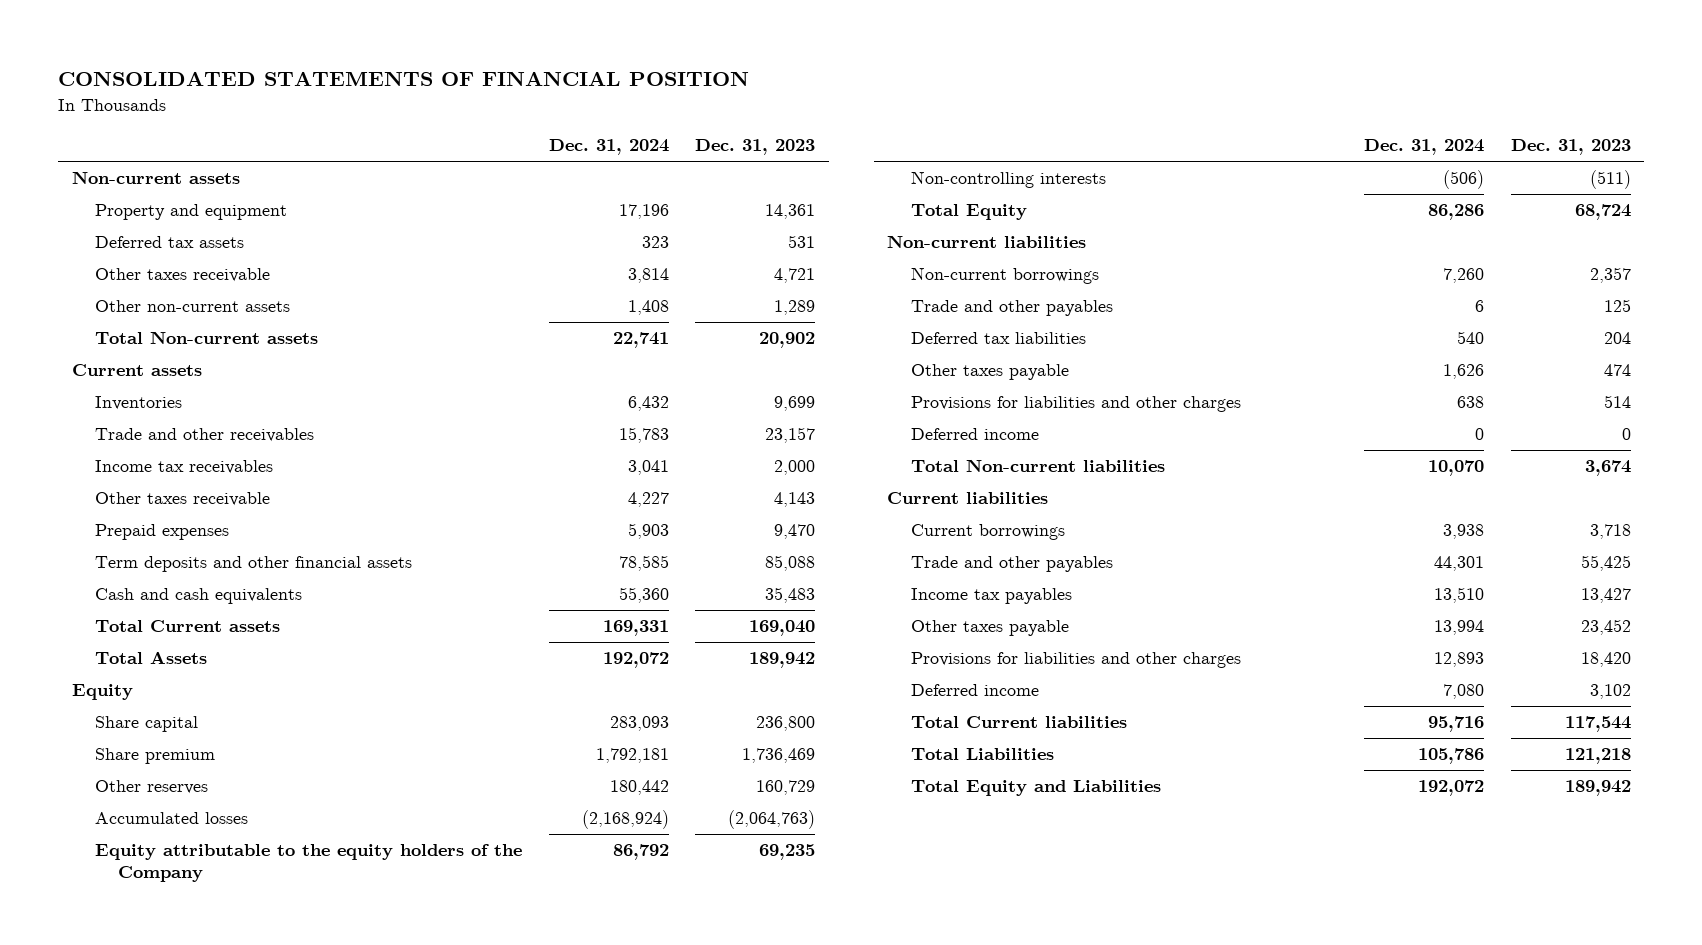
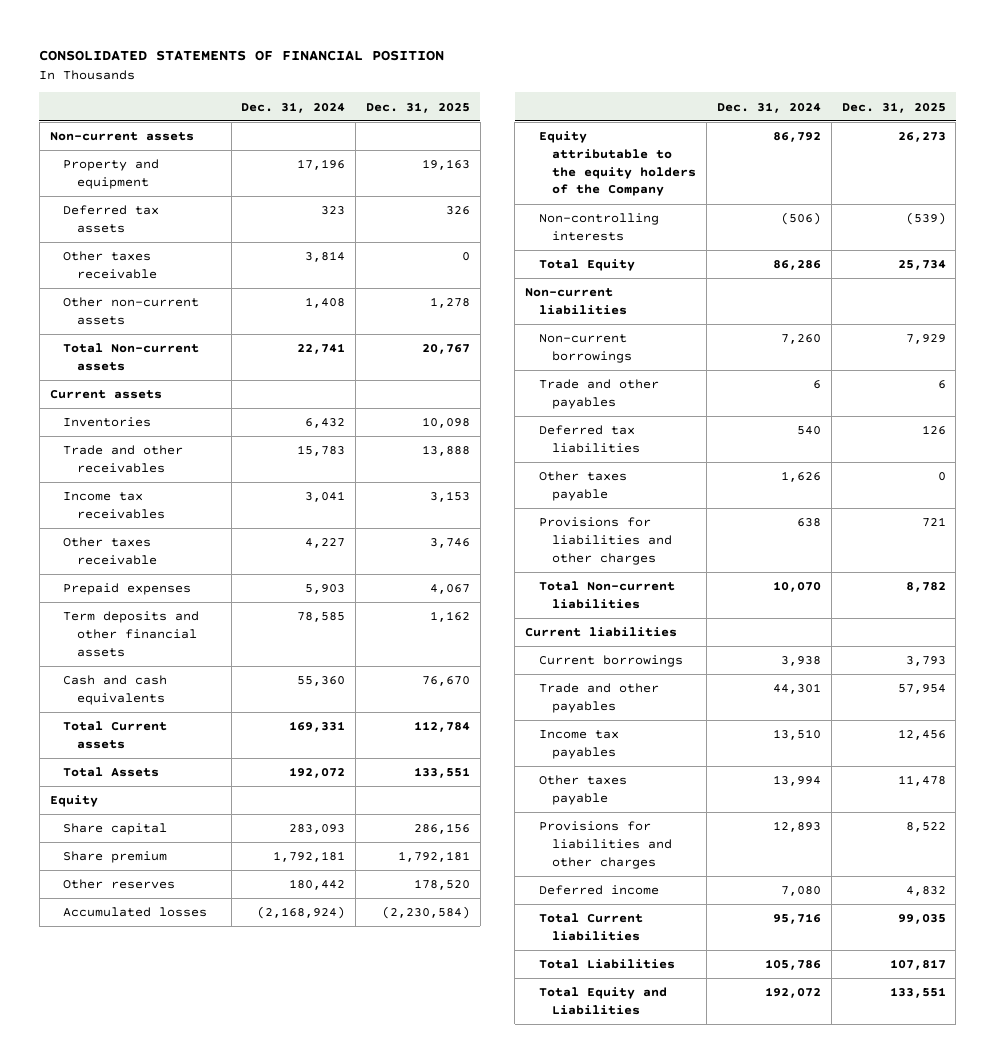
- | Dec. 31, 2024 | Dec. 31, 2023
+ | Dec. 31, 2024 | Dec. 31, 2025
- Deferred income | 0 | 0

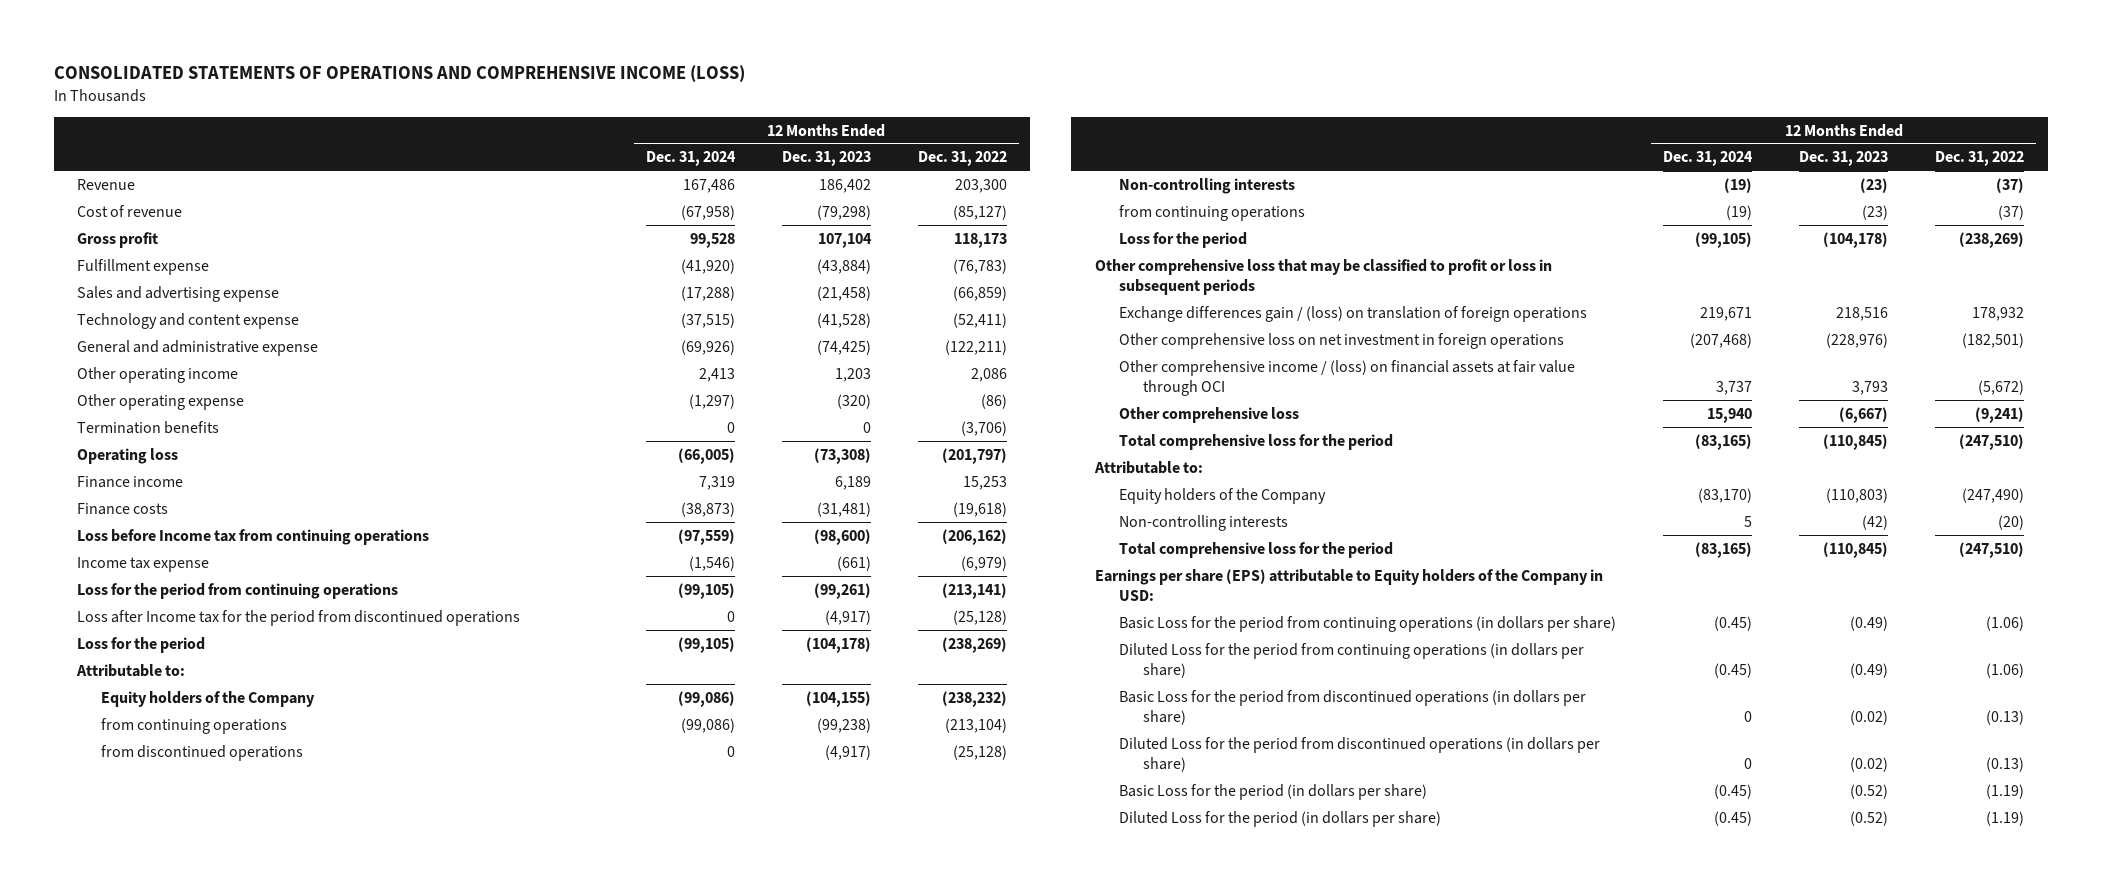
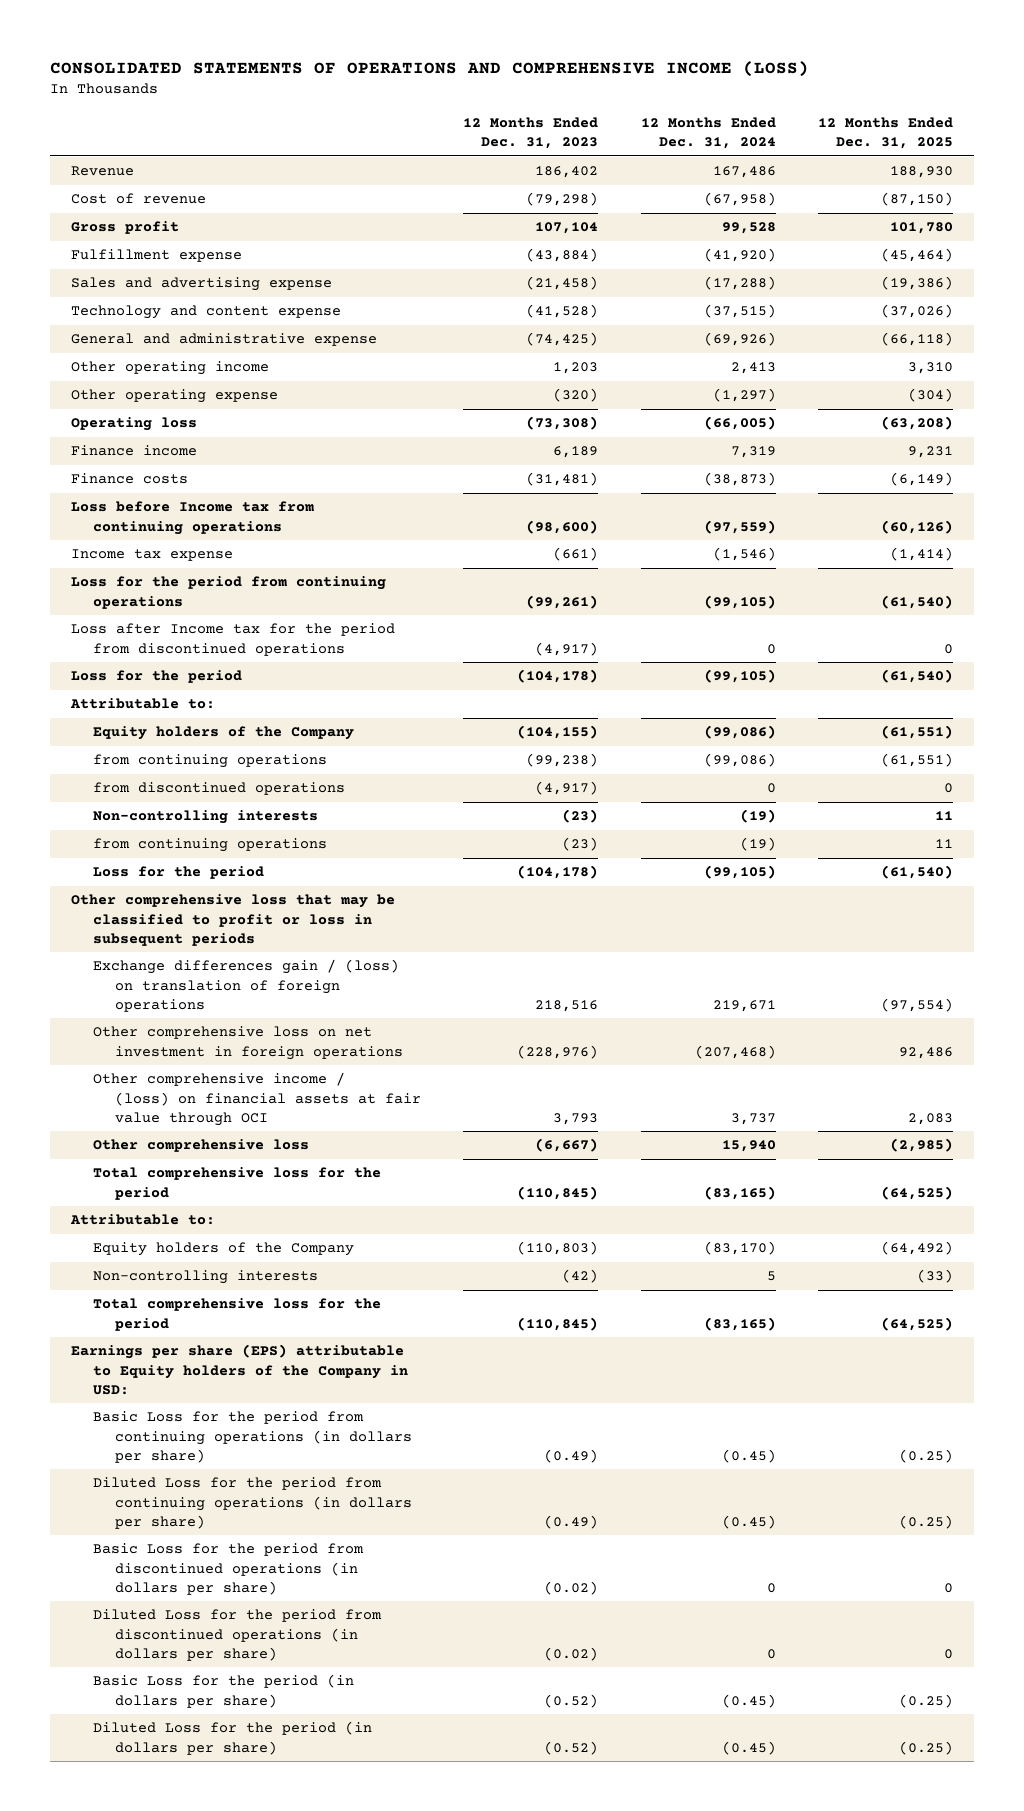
- | 12 Months Ended Dec. 31, 2024 | 12 Months Ended Dec. 31, 2023 | 12 Months Ended Dec. 31, 2022
+ | 12 Months Ended Dec. 31, 2023 | 12 Months Ended Dec. 31, 2024 | 12 Months Ended Dec. 31, 2025
- Termination benefits | 0 | 0 | (3,706)

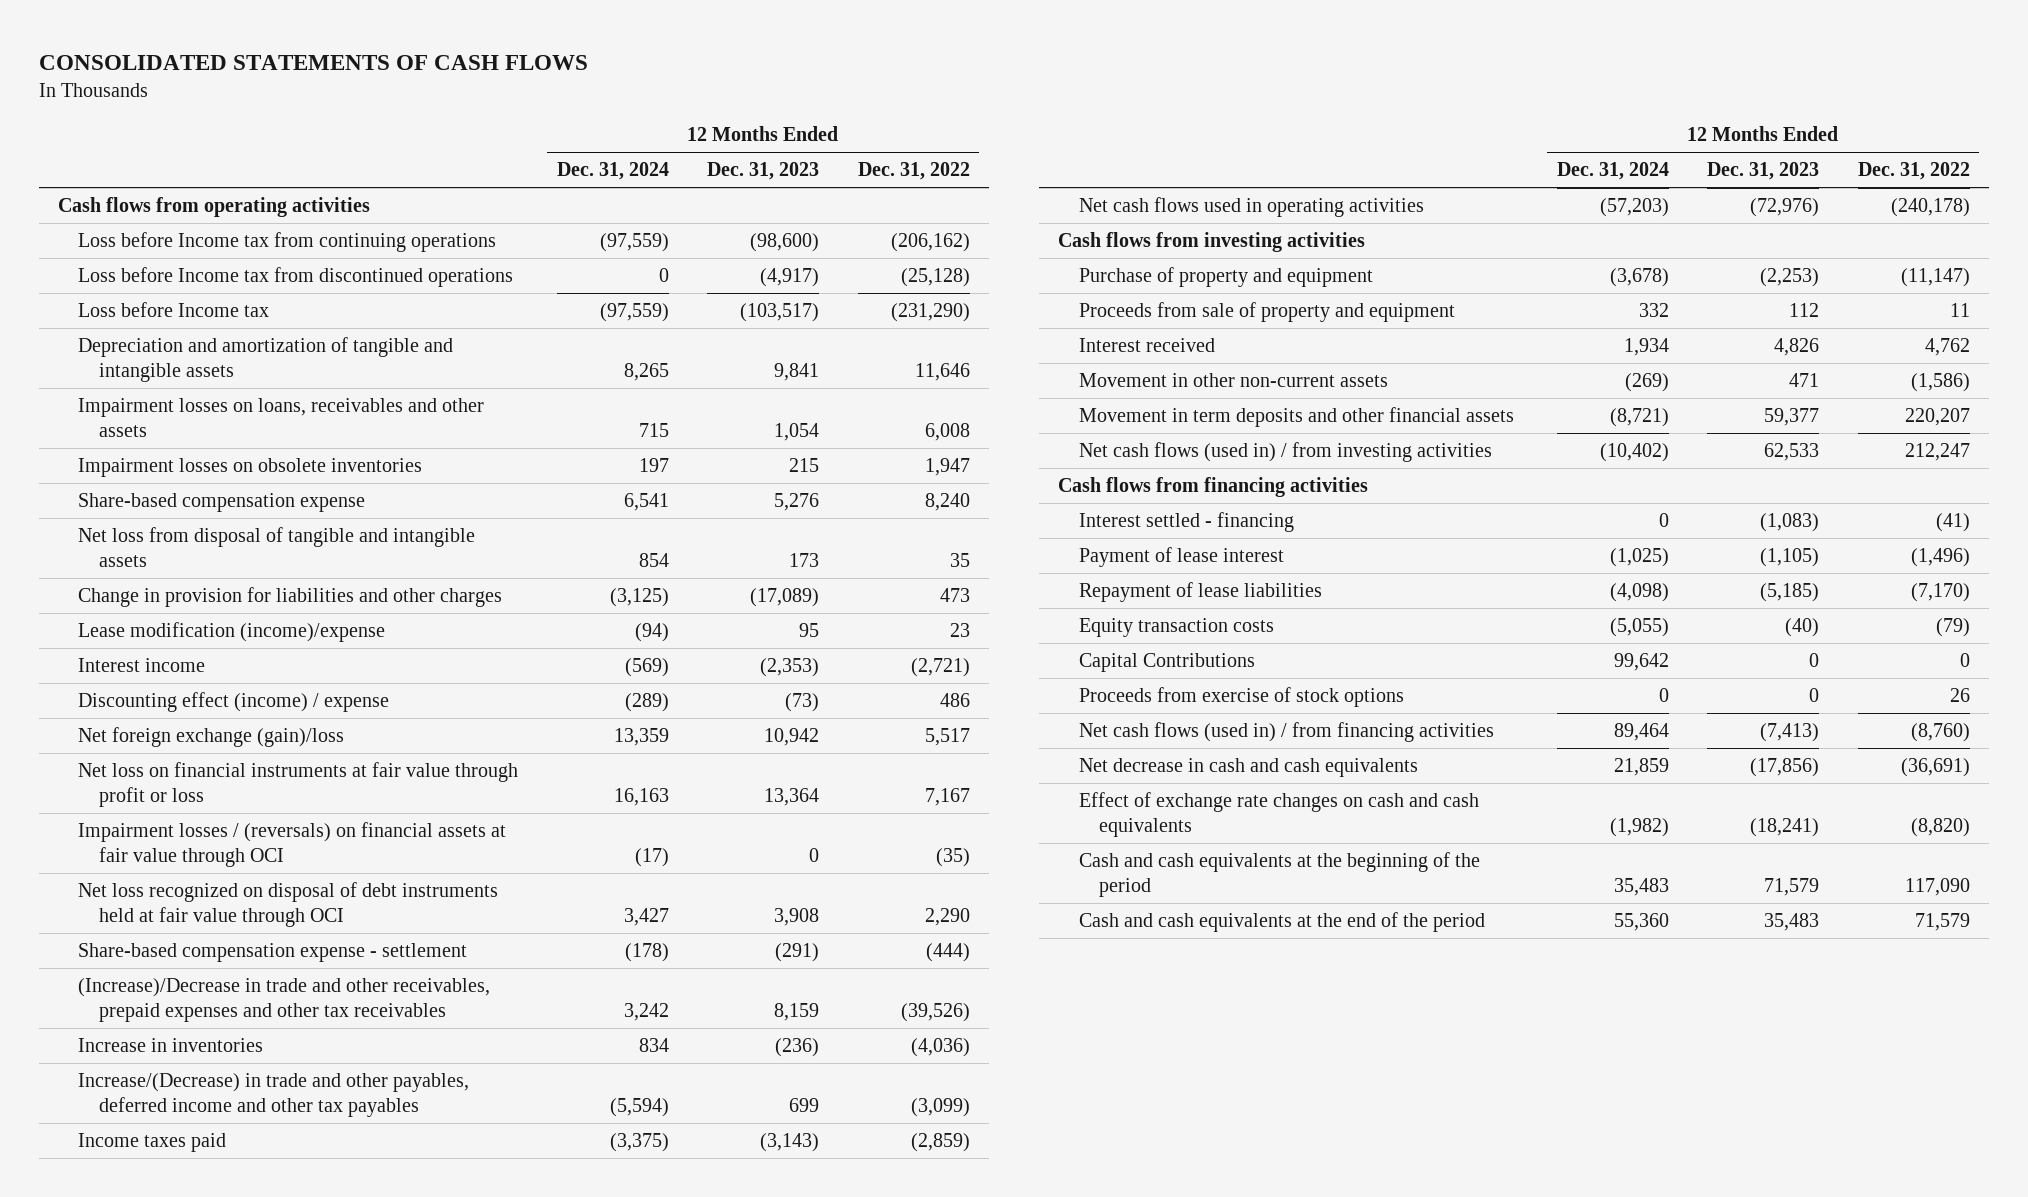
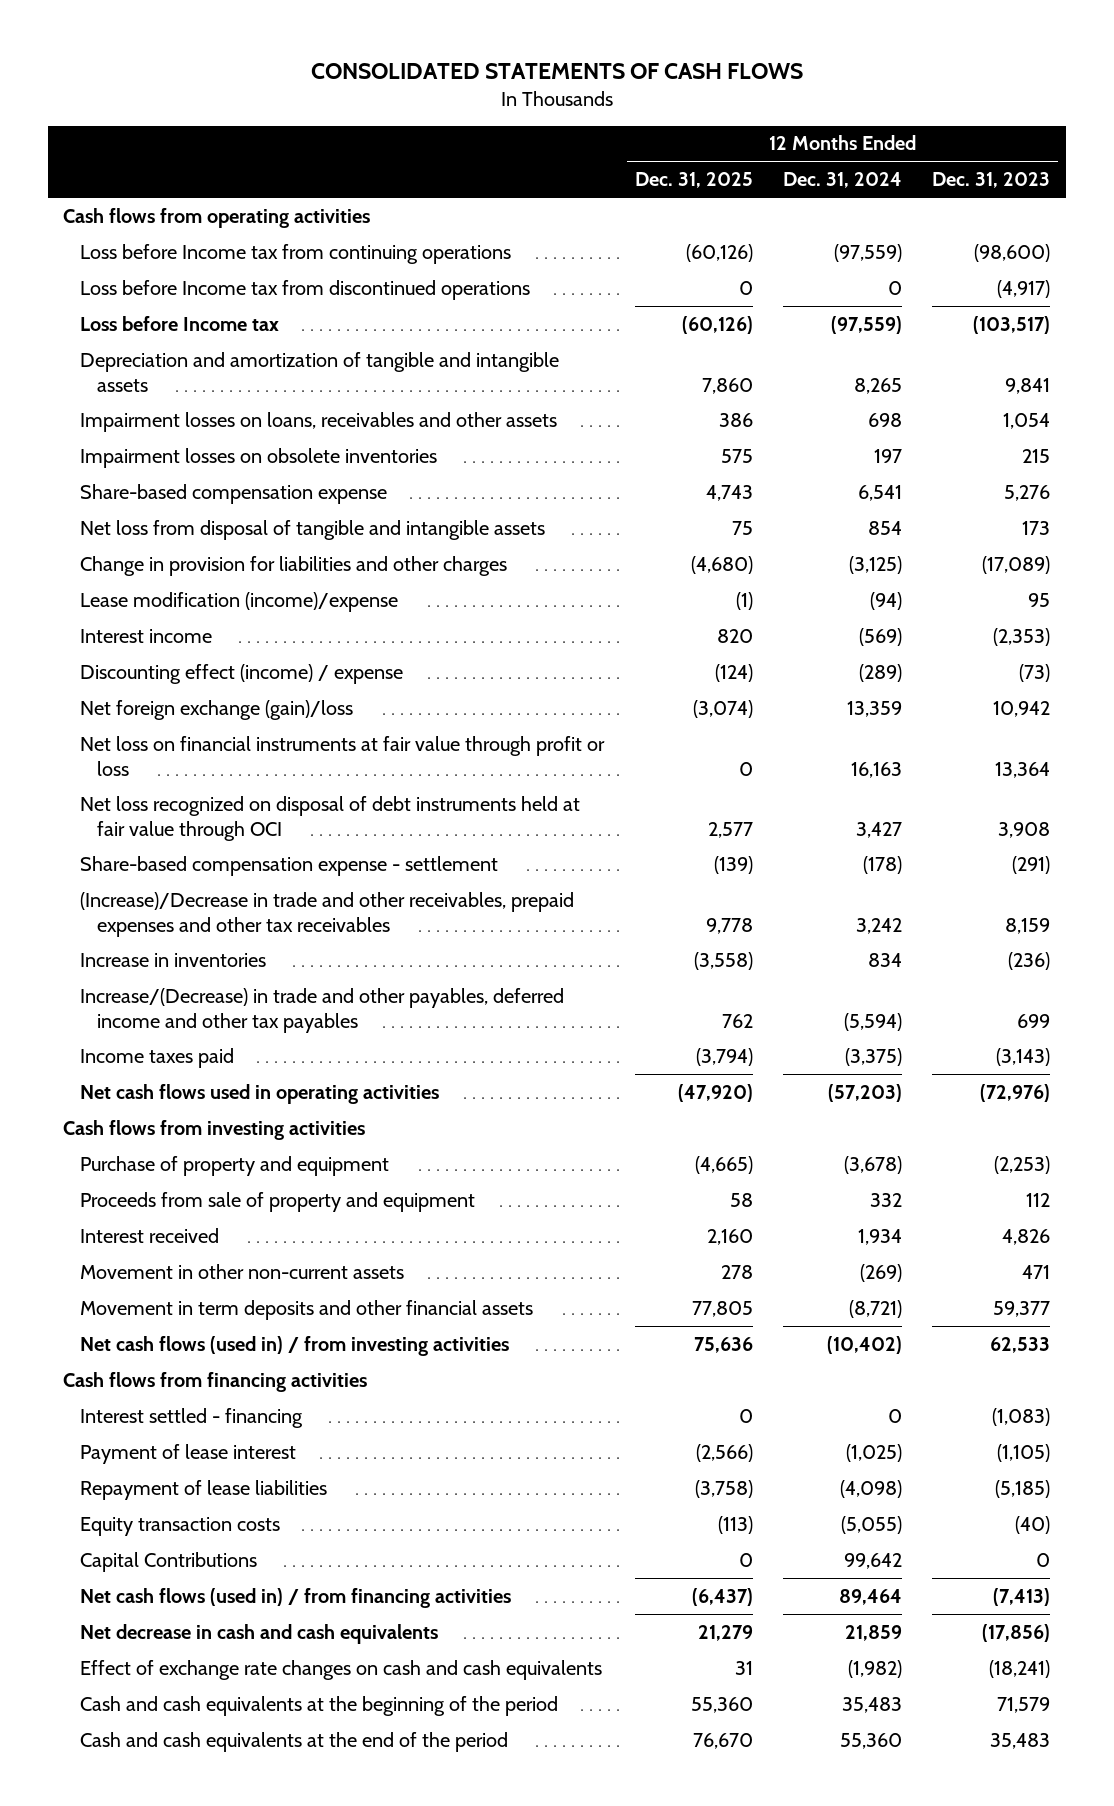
- | 12 Months Ended Dec. 31, 2024 | 12 Months Ended Dec. 31, 2023 | 12 Months Ended Dec. 31, 2022
+ | 12 Months Ended Dec. 31, 2025 | 12 Months Ended Dec. 31, 2024 | 12 Months Ended Dec. 31, 2023
- Impairment losses on loans, receivables and other assets | 715 | 1,054 | 6,008
+ Impairment losses on loans, receivables and other assets | 386 | 698 | 1,054
- Impairment losses / (reversals) on financial assets at fair value through OCI | (17) | 0 | (35)
- Proceeds from exercise of stock options | 0 | 0 | 26

